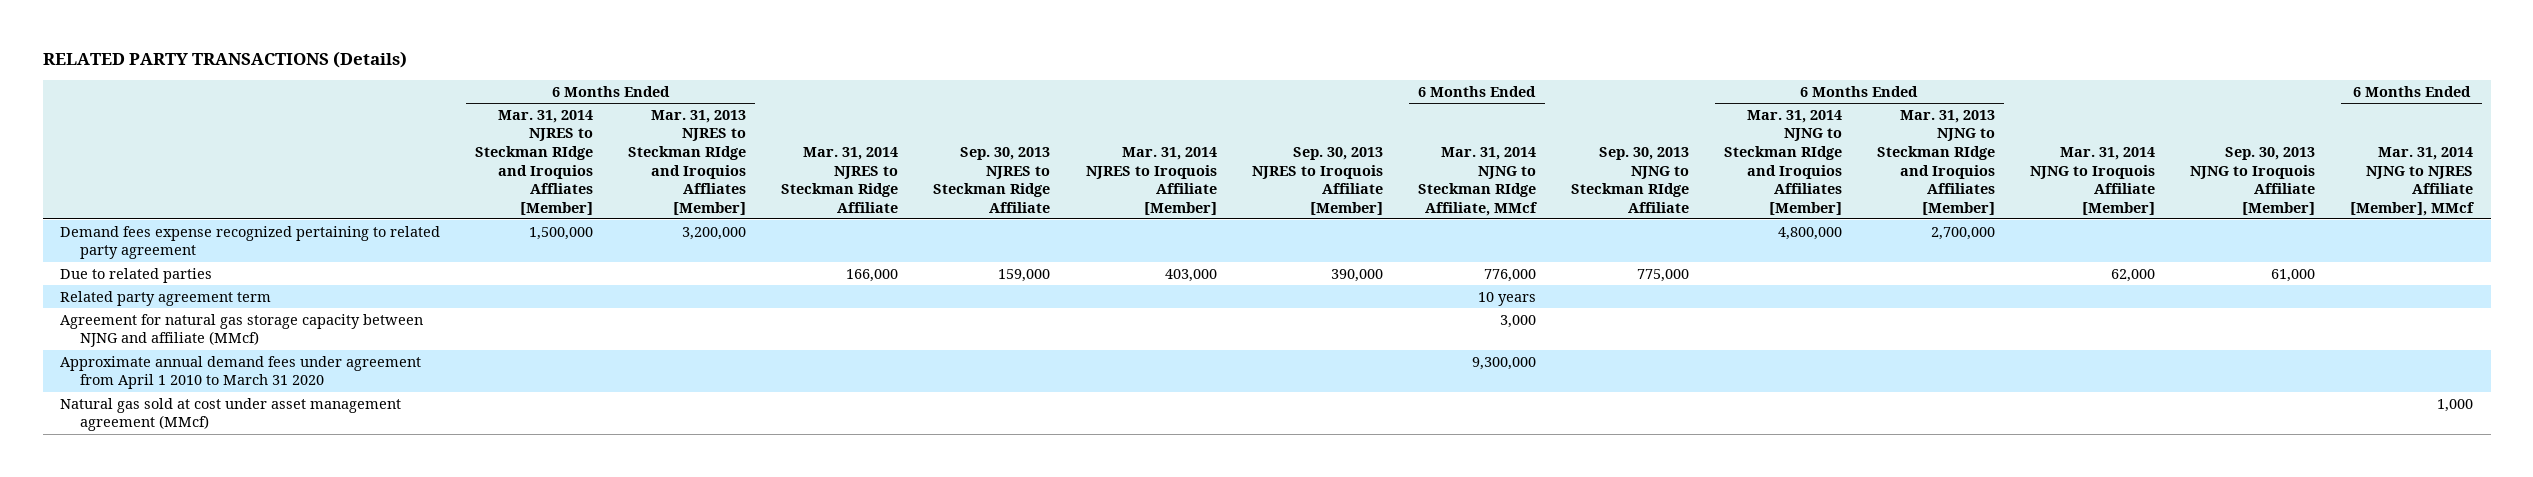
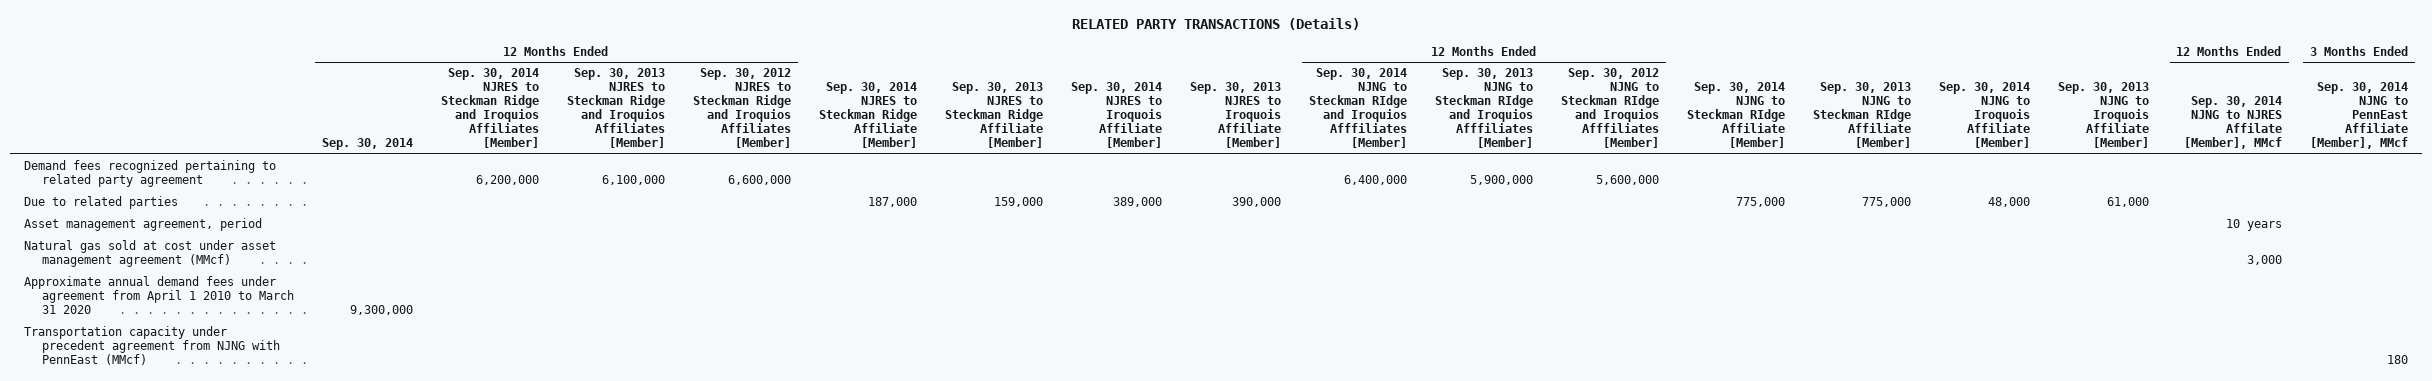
- | 6 Months Ended Mar. 31, 2014 NJRES to Steckman RIdge and Iroquios Affliates [Member] | 6 Months Ended Mar. 31, 2013 NJRES to Steckman RIdge and Iroquios Affliates [Member] | Mar. 31, 2014 NJRES to Steckman Ridge Affiliate | Sep. 30, 2013 NJRES to Steckman Ridge Affiliate | Mar. 31, 2014 NJRES to Iroquois Affiliate [Member] | Sep. 30, 2013 NJRES to Iroquois Affiliate [Member] | 6 Months Ended Mar. 31, 2014 NJNG to Steckman RIdge Affiliate, MMcf | Sep. 30, 2013 NJNG to Steckman RIdge Affiliate | 6 Months Ended Mar. 31, 2014 NJNG to Steckman RIdge and Iroquios Affiliates [Member] | 6 Months Ended Mar. 31, 2013 NJNG to Steckman RIdge and Iroquios Affiliates [Member] | Mar. 31, 2014 NJNG to Iroquois Affiliate [Member] | Sep. 30, 2013 NJNG to Iroquois Affiliate [Member] | 6 Months Ended Mar. 31, 2014 NJNG to NJRES Affiliate [Member], MMcf
+ | 12 Months Ended Sep. 30, 2014 | 12 Months Ended Sep. 30, 2014 NJRES to Steckman Ridge and Iroquios Affiliates [Member] | 12 Months Ended Sep. 30, 2013 NJRES to Steckman Ridge and Iroquios Affiliates [Member] | 12 Months Ended Sep. 30, 2012 NJRES to Steckman Ridge and Iroquios Affiliates [Member] | Sep. 30, 2014 NJRES to Steckman Ridge Affiliate [Member] | Sep. 30, 2013 NJRES to Steckman Ridge Affiliate [Member] | Sep. 30, 2014 NJRES to Iroquois Affiliate [Member] | Sep. 30, 2013 NJRES to Iroquois Affiliate [Member] | 12 Months Ended Sep. 30, 2014 NJNG to Steckman RIdge and Iroquios Afffiliates [Member] | 12 Months Ended Sep. 30, 2013 NJNG to Steckman RIdge and Iroquios Afffiliates [Member] | 12 Months Ended Sep. 30, 2012 NJNG to Steckman RIdge and Iroquios Afffiliates [Member] | Sep. 30, 2014 NJNG to Steckman RIdge Affiliate [Member] | Sep. 30, 2013 NJNG to Steckman RIdge Affiliate [Member] | Sep. 30, 2014 NJNG to Iroquois Affiliate [Member] | Sep. 30, 2013 NJNG to Iroquois Affiliate [Member] | 12 Months Ended Sep. 30, 2014 NJNG to NJRES Affilate [Member], MMcf | 3 Months Ended Sep. 30, 2014 NJNG to PennEast Affiliate [Member], MMcf
- Demand fees expense recognized pertaining to related party agreement | 1,500,000 | 3,200,000 | | | | | | | 4,800,000 | 2,700,000 | | |
+ Demand fees recognized pertaining to related party agreement | | 6,200,000 | 6,100,000 | 6,600,000 | | | | | 6,400,000 | 5,900,000 | 5,600,000 | | | | | |
- Related party agreement term | | | | | | | 10 years | | | | | |
- Agreement for natural gas storage capacity between NJNG and affiliate (MMcf) | | | | | | | 3,000 | | | | | |
+ Asset management agreement, period | | | | | | | | | | | | | | | | 10 years |
moved down: Approximate annual demand fees under agreement from April 1 2010 to March 31 2020 | 9,300,000 | | | | | | | | | | | | | | | |
+ Transportation capacity under precedent agreement from NJNG with PennEast (MMcf) | | | | | | | | | | | | | | | | | 180

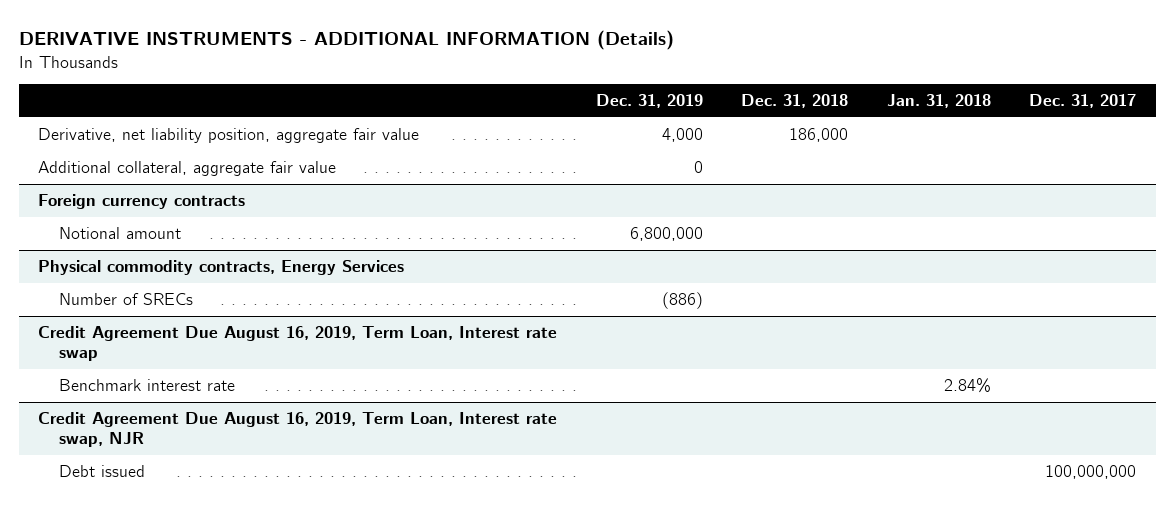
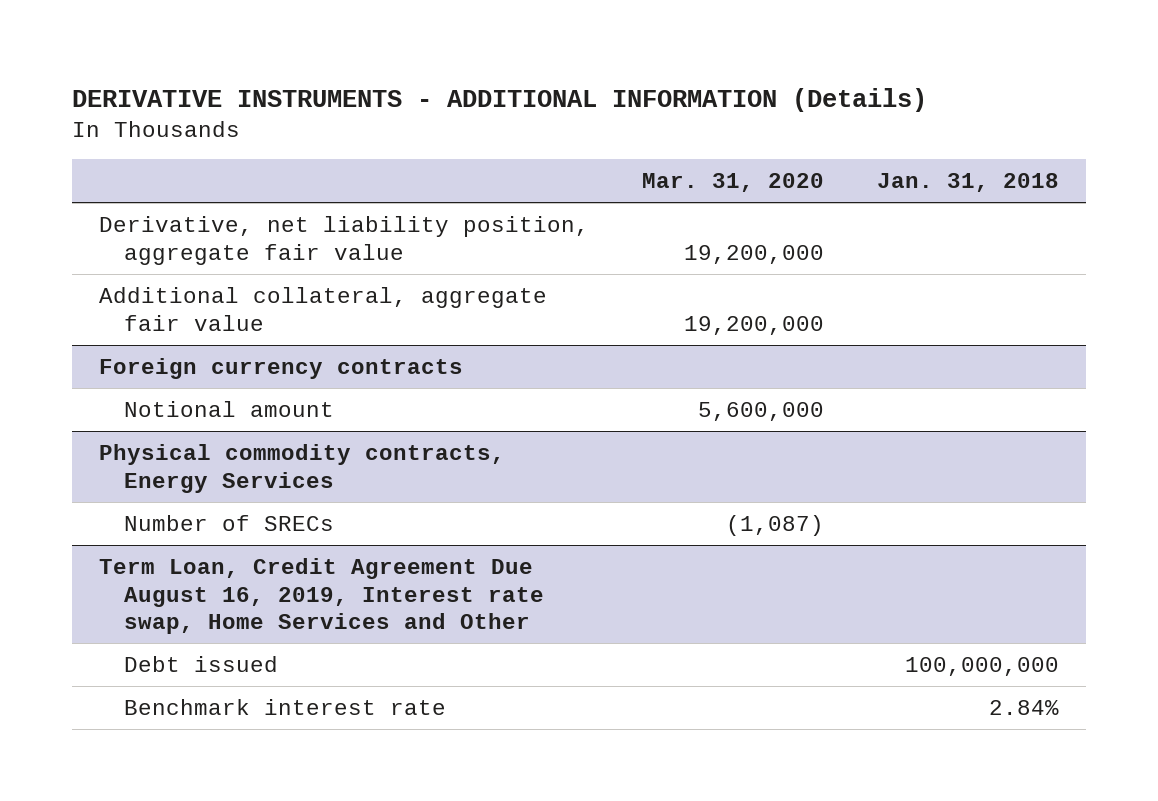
- | Dec. 31, 2019 | Dec. 31, 2018 | Jan. 31, 2018 | Dec. 31, 2017
+ | Mar. 31, 2020 | Jan. 31, 2018
- Credit Agreement Due August 16, 2019, Term Loan, Interest rate swap
+ Term Loan, Credit Agreement Due August 16, 2019, Interest rate swap, Home Services and Other
+ Debt issued | | 100,000,000
- Credit Agreement Due August 16, 2019, Term Loan, Interest rate swap, NJR
- Debt issued | | | | 100,000,000

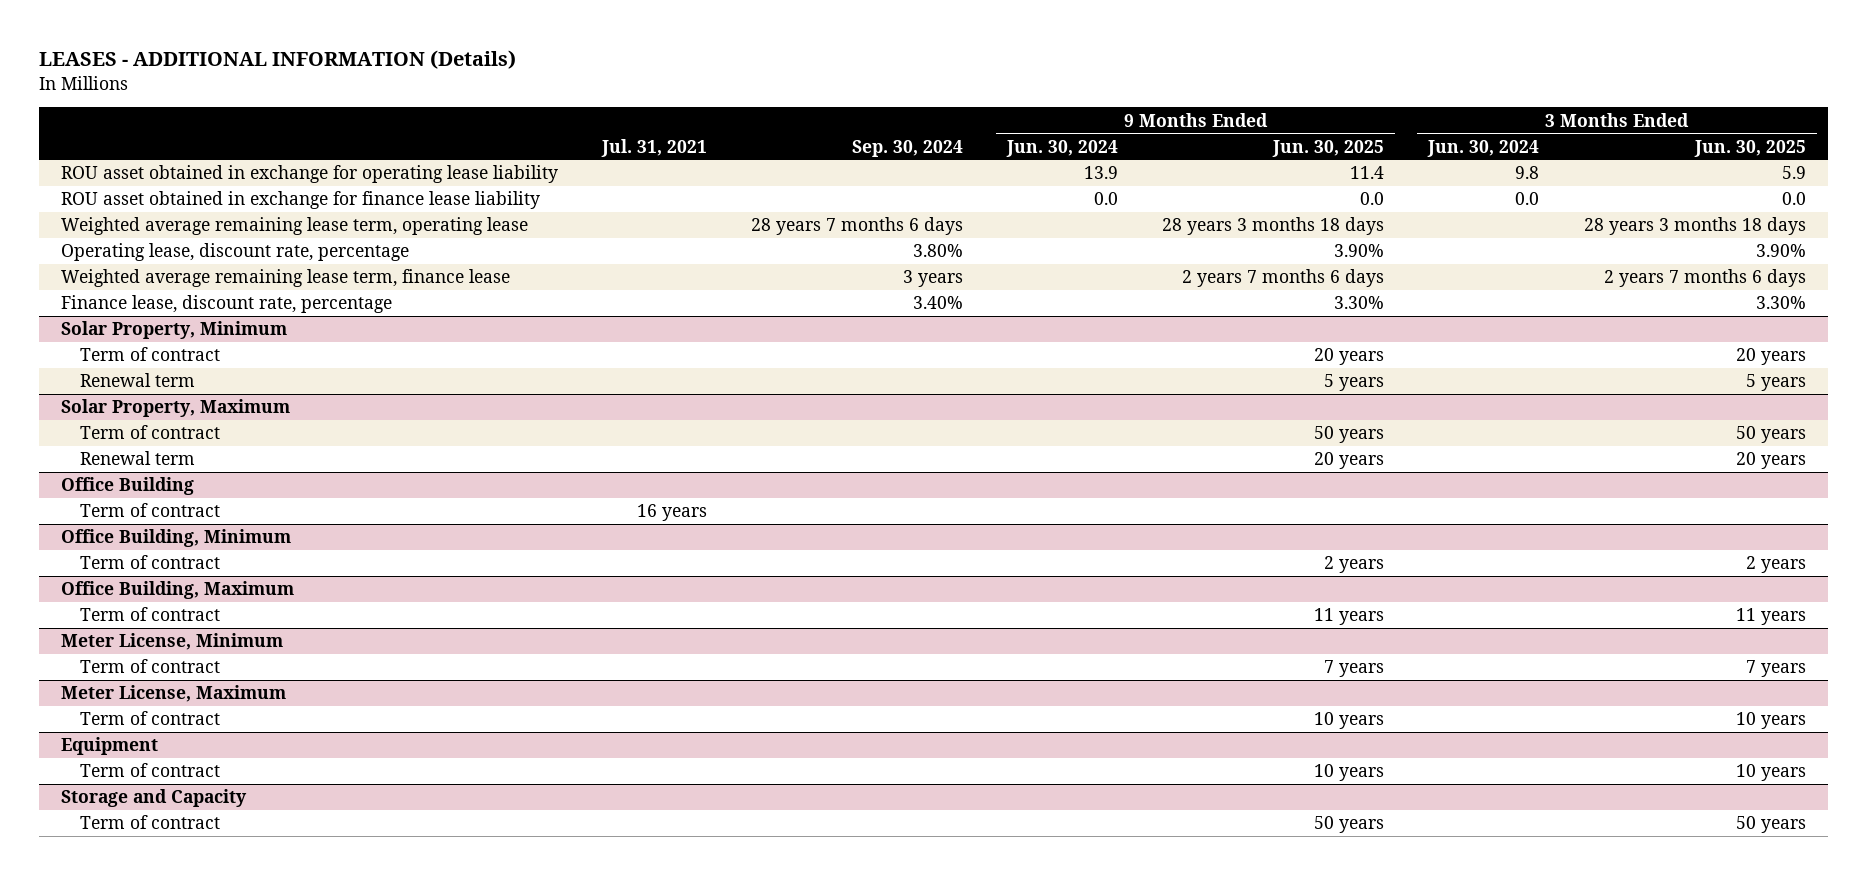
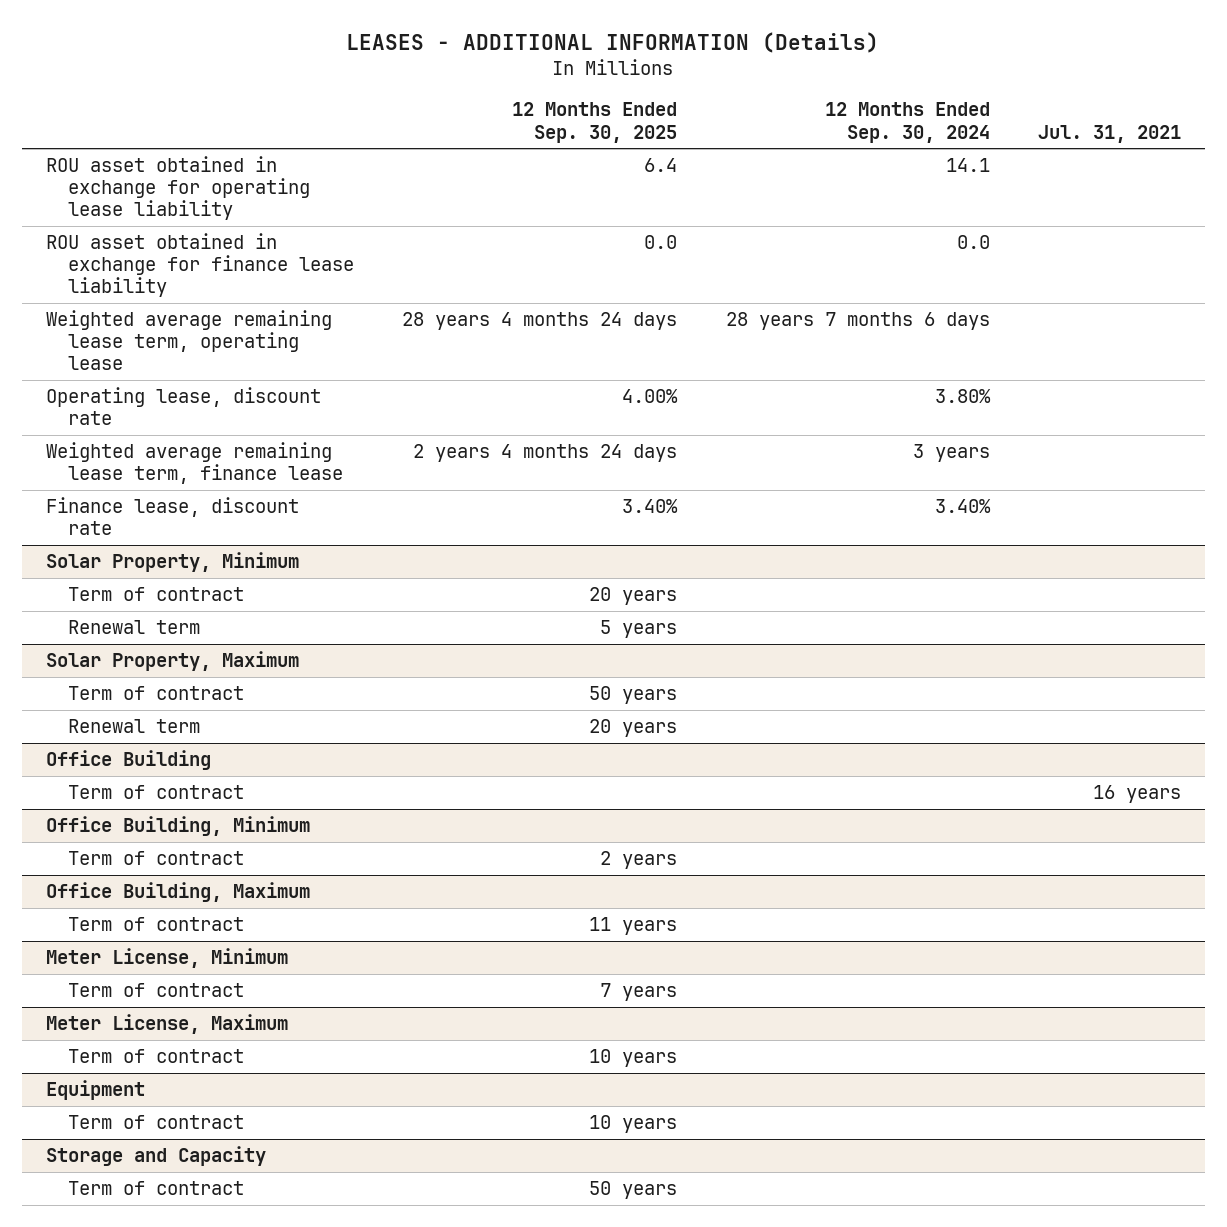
- | Jul. 31, 2021 | Sep. 30, 2024 | 9 Months Ended Jun. 30, 2024 | 9 Months Ended Jun. 30, 2025 | 3 Months Ended Jun. 30, 2024 | 3 Months Ended Jun. 30, 2025
+ | 12 Months Ended Sep. 30, 2025 | 12 Months Ended Sep. 30, 2024 | Jul. 31, 2021
- Operating lease, discount rate, percentage | | 3.80% | | 3.90% | | 3.90%
+ Operating lease, discount rate | 4.00% | 3.80% |
- Finance lease, discount rate, percentage | | 3.40% | | 3.30% | | 3.30%
+ Finance lease, discount rate | 3.40% | 3.40% |

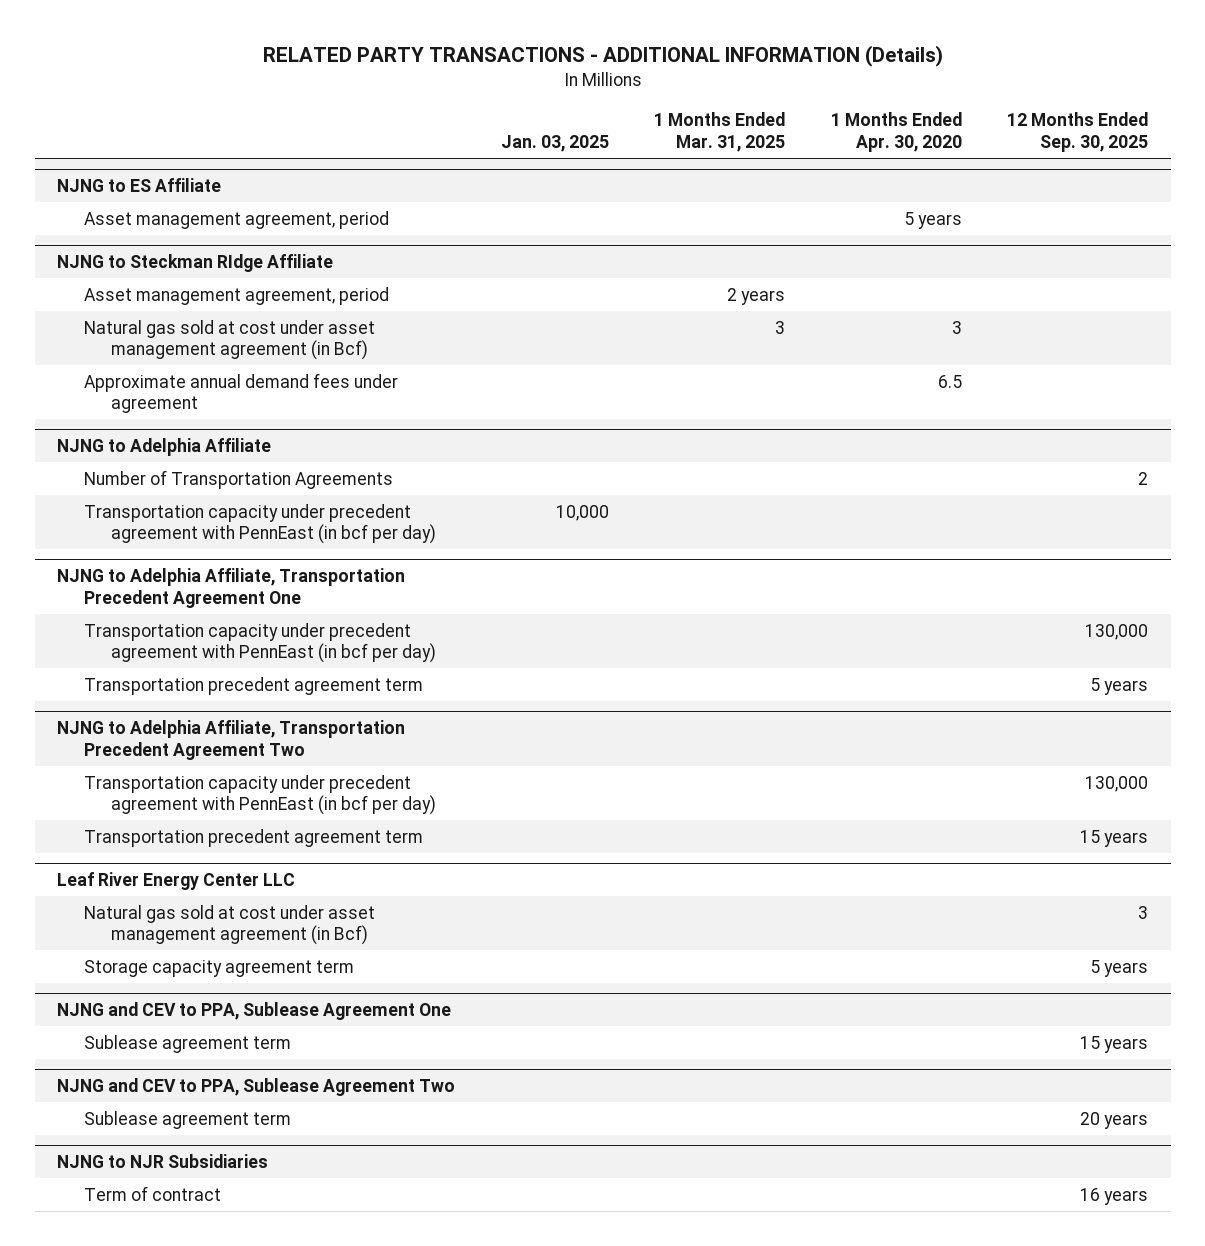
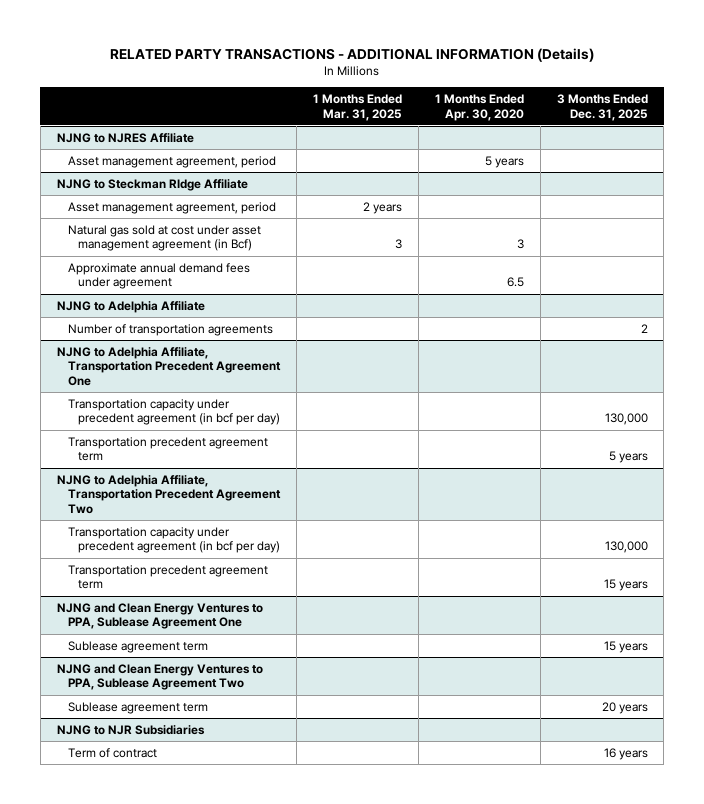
- | Jan. 03, 2025 | 1 Months Ended Mar. 31, 2025 | 1 Months Ended Apr. 30, 2020 | 12 Months Ended Sep. 30, 2025
+ | 1 Months Ended Mar. 31, 2025 | 1 Months Ended Apr. 30, 2020 | 3 Months Ended Dec. 31, 2025
- NJNG to ES Affiliate
+ NJNG to NJRES Affiliate
@ NJNG to Adelphia Affiliate
- Number of Transportation Agreements | | | | 2
- Transportation capacity under precedent agreement with PennEast (in bcf per day) | 10,000 | | |
+ Number of transportation agreements | | | 2
@ NJNG to Adelphia Affiliate, Transportation Precedent Agreement One
- Transportation capacity under precedent agreement with PennEast (in bcf per day) | | | | 130,000
+ Transportation capacity under precedent agreement (in bcf per day) | | | 130,000
@ NJNG to Adelphia Affiliate, Transportation Precedent Agreement Two
- Transportation capacity under precedent agreement with PennEast (in bcf per day) | | | | 130,000
+ Transportation capacity under precedent agreement (in bcf per day) | | | 130,000
- Leaf River Energy Center LLC
- Natural gas sold at cost under asset management agreement (in Bcf) | | | | 3
- Storage capacity agreement term | | | | 5 years
- NJNG and CEV to PPA, Sublease Agreement One
+ NJNG and Clean Energy Ventures to PPA, Sublease Agreement One
- NJNG and CEV to PPA, Sublease Agreement Two
+ NJNG and Clean Energy Ventures to PPA, Sublease Agreement Two

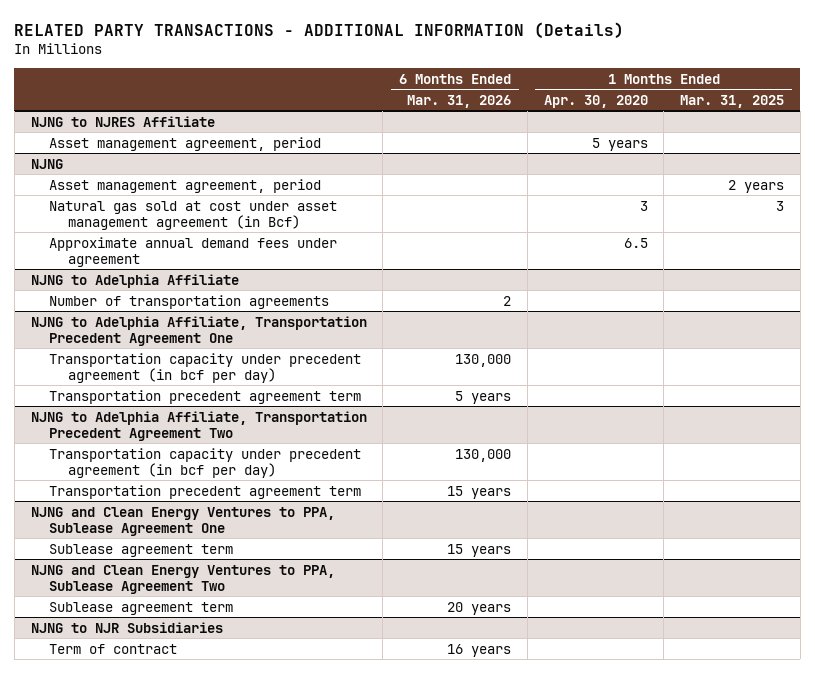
- | 1 Months Ended Mar. 31, 2025 | 1 Months Ended Apr. 30, 2020 | 3 Months Ended Dec. 31, 2025
+ | 6 Months Ended Mar. 31, 2026 | 1 Months Ended Apr. 30, 2020 | 1 Months Ended Mar. 31, 2025
- NJNG to Steckman RIdge Affiliate
+ NJNG

